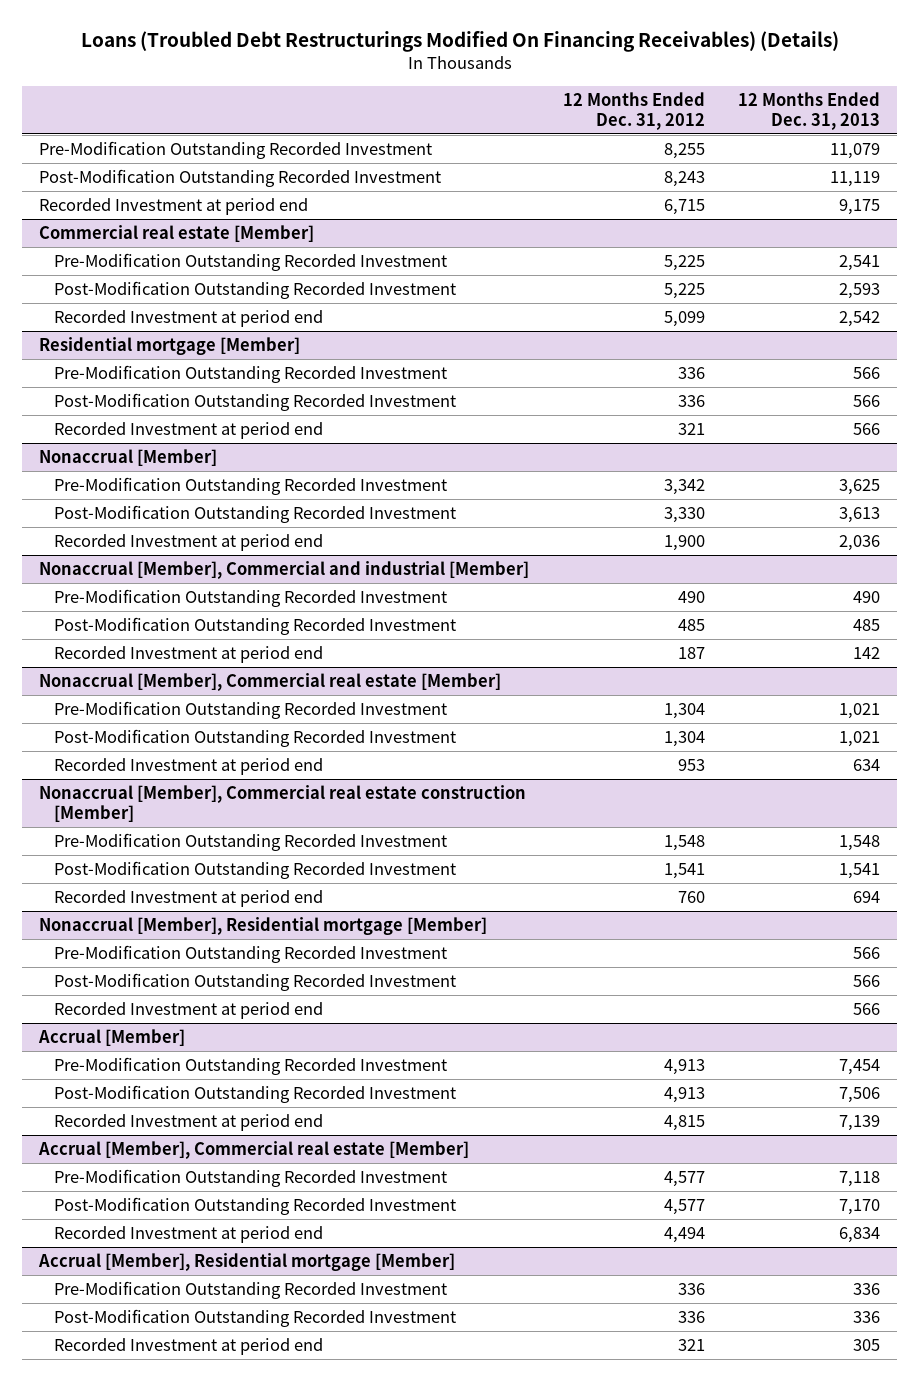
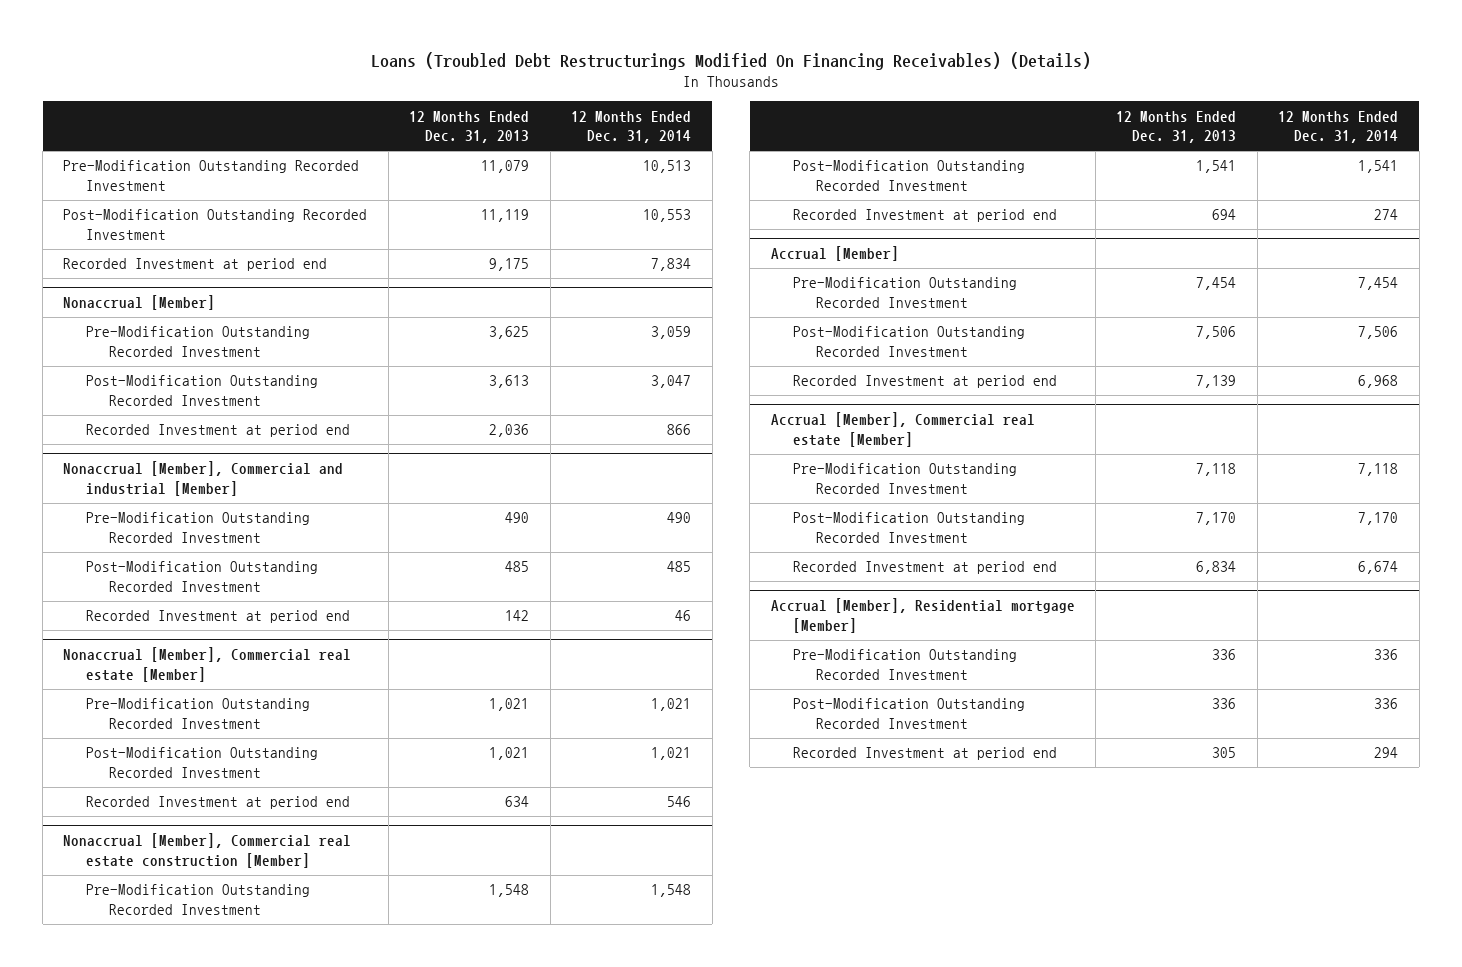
- | 12 Months Ended Dec. 31, 2012 | 12 Months Ended Dec. 31, 2013
+ | 12 Months Ended Dec. 31, 2013 | 12 Months Ended Dec. 31, 2014
- Commercial real estate [Member]
- Pre-Modification Outstanding Recorded Investment | 5,225 | 2,541
- Post-Modification Outstanding Recorded Investment | 5,225 | 2,593
- Recorded Investment at period end | 5,099 | 2,542
- Residential mortgage [Member]
- Pre-Modification Outstanding Recorded Investment | 336 | 566
- Post-Modification Outstanding Recorded Investment | 336 | 566
- Recorded Investment at period end | 321 | 566
- Nonaccrual [Member], Residential mortgage [Member]
- Pre-Modification Outstanding Recorded Investment | | 566
- Post-Modification Outstanding Recorded Investment | | 566
- Recorded Investment at period end | | 566

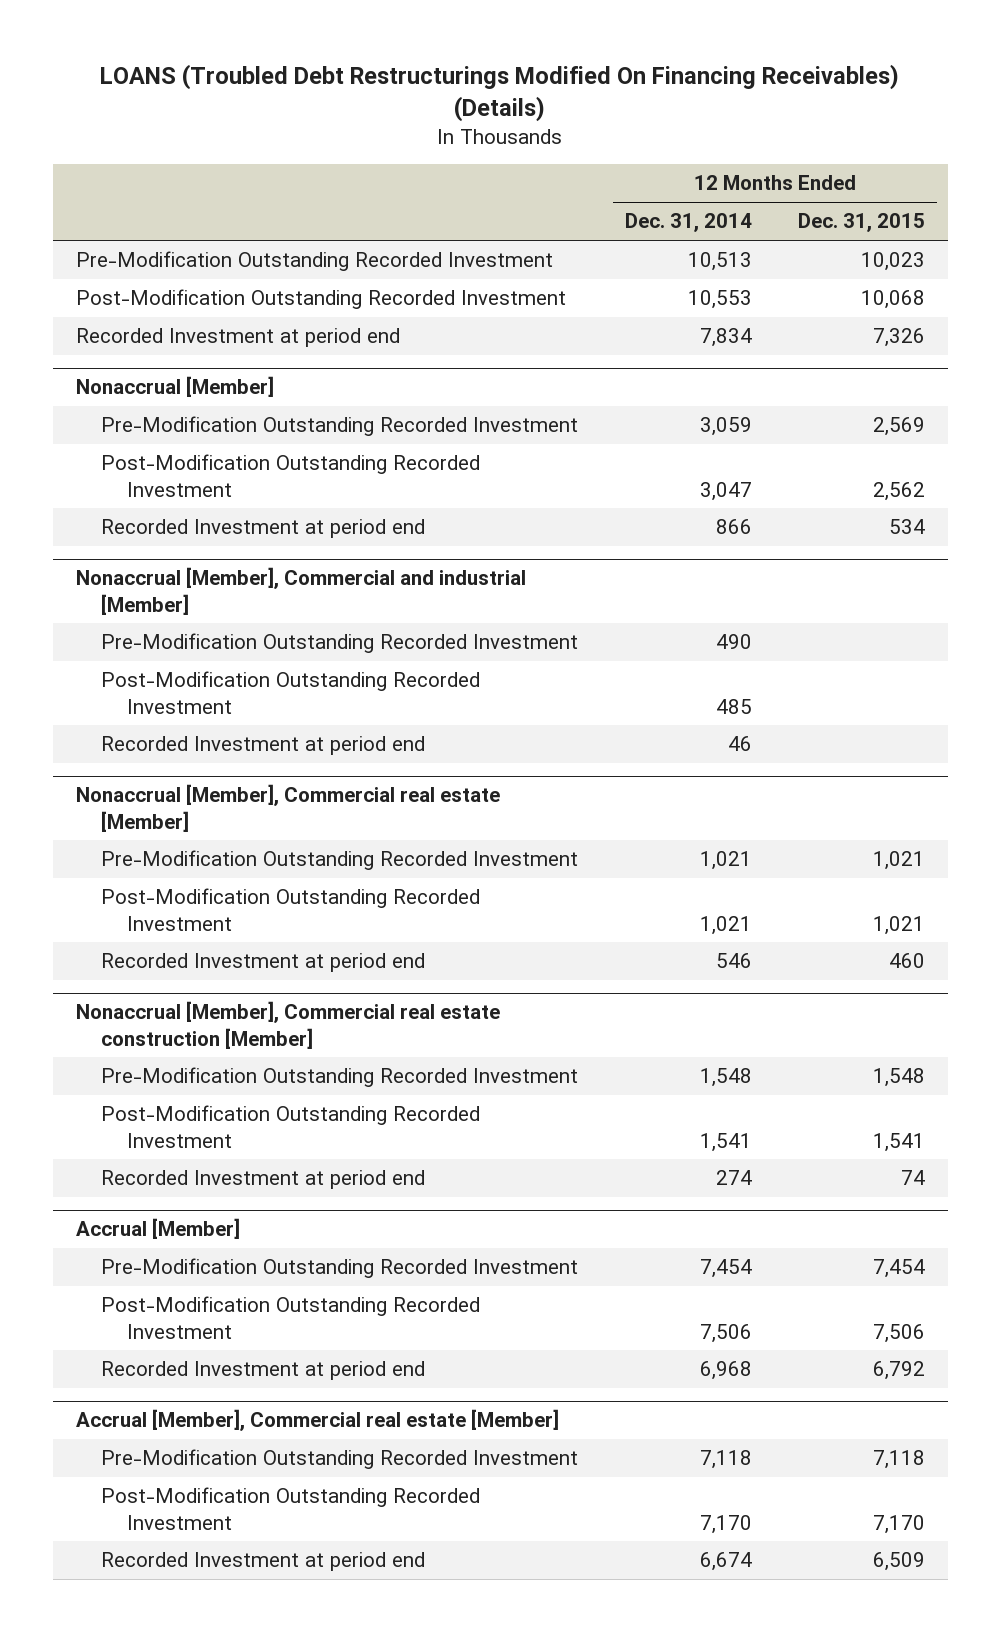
- Loans (Troubled Debt Restructurings Modified On Financing Receivables) (Details)
+ LOANS (Troubled Debt Restructurings Modified On Financing Receivables) (Details)
- | 12 Months Ended Dec. 31, 2013 | 12 Months Ended Dec. 31, 2014
+ | 12 Months Ended Dec. 31, 2014 | 12 Months Ended Dec. 31, 2015
- Accrual [Member], Residential mortgage [Member]
- Pre-Modification Outstanding Recorded Investment | 336 | 336
- Post-Modification Outstanding Recorded Investment | 336 | 336
- Recorded Investment at period end | 305 | 294

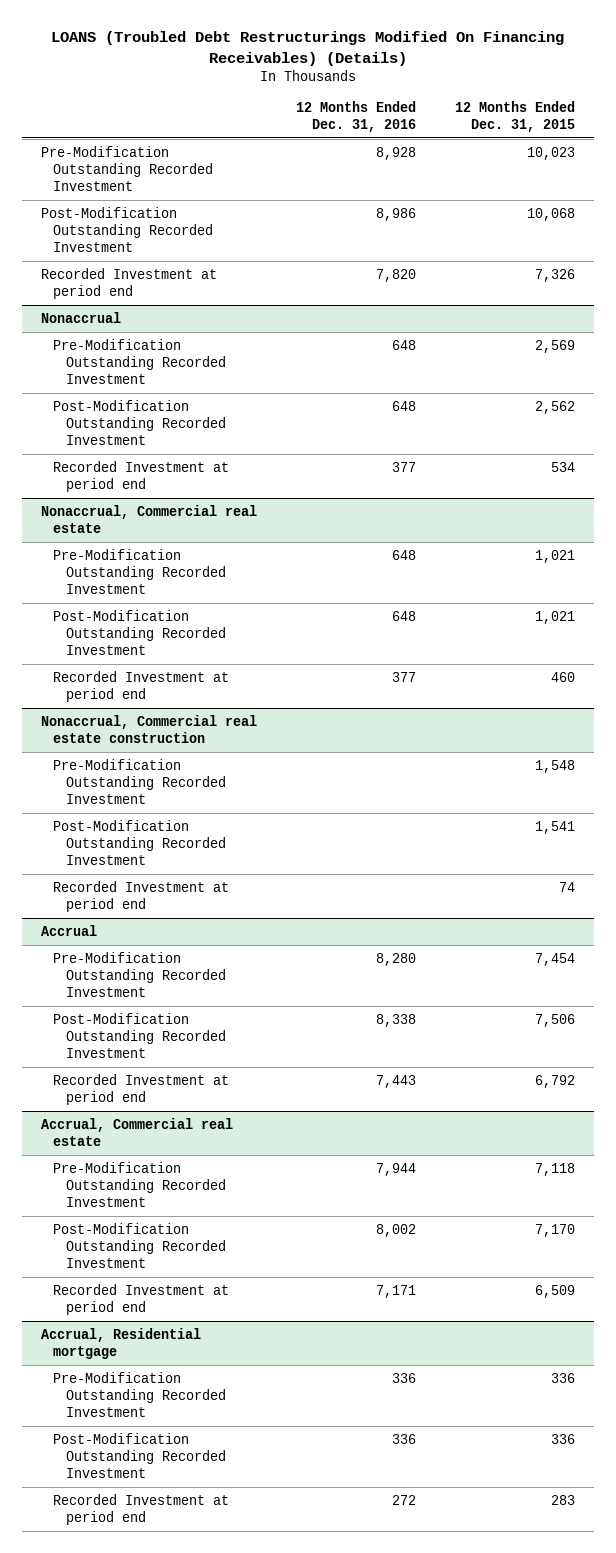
- | 12 Months Ended Dec. 31, 2014 | 12 Months Ended Dec. 31, 2015
+ | 12 Months Ended Dec. 31, 2016 | 12 Months Ended Dec. 31, 2015
- Nonaccrual [Member]
+ Nonaccrual
- Nonaccrual [Member], Commercial and industrial [Member]
- Pre-Modification Outstanding Recorded Investment | 490 |
- Post-Modification Outstanding Recorded Investment | 485 |
- Recorded Investment at period end | 46 |
- Nonaccrual [Member], Commercial real estate [Member]
+ Nonaccrual, Commercial real estate
- Nonaccrual [Member], Commercial real estate construction [Member]
+ Nonaccrual, Commercial real estate construction
- Accrual [Member]
+ Accrual
- Accrual [Member], Commercial real estate [Member]
+ Accrual, Commercial real estate
+ Accrual, Residential mortgage
+ Pre-Modification Outstanding Recorded Investment | 336 | 336
+ Post-Modification Outstanding Recorded Investment | 336 | 336
+ Recorded Investment at period end | 272 | 283

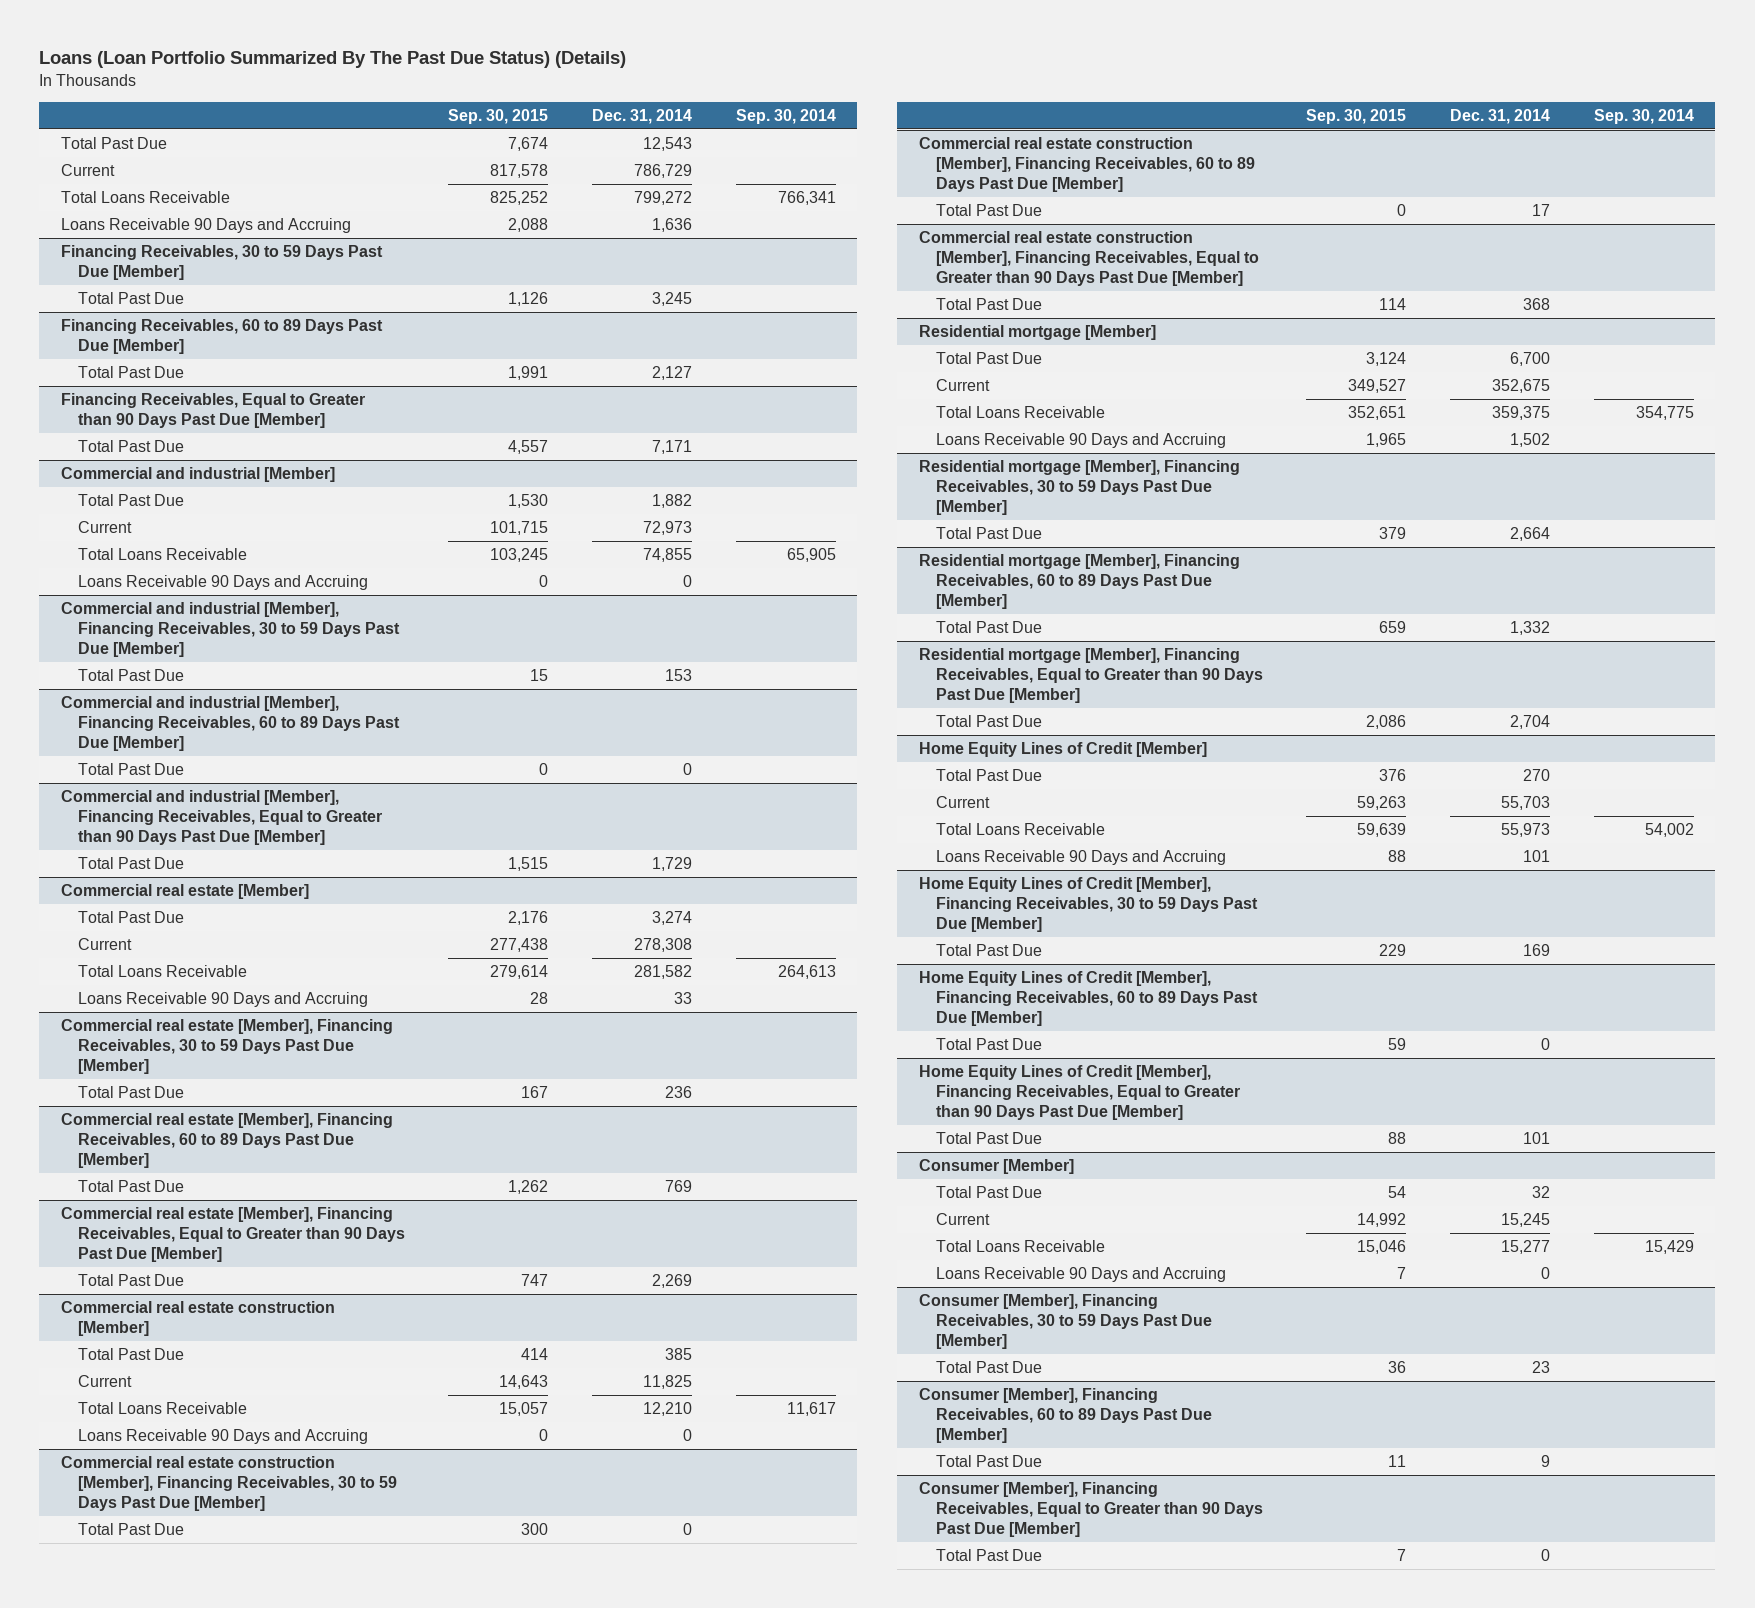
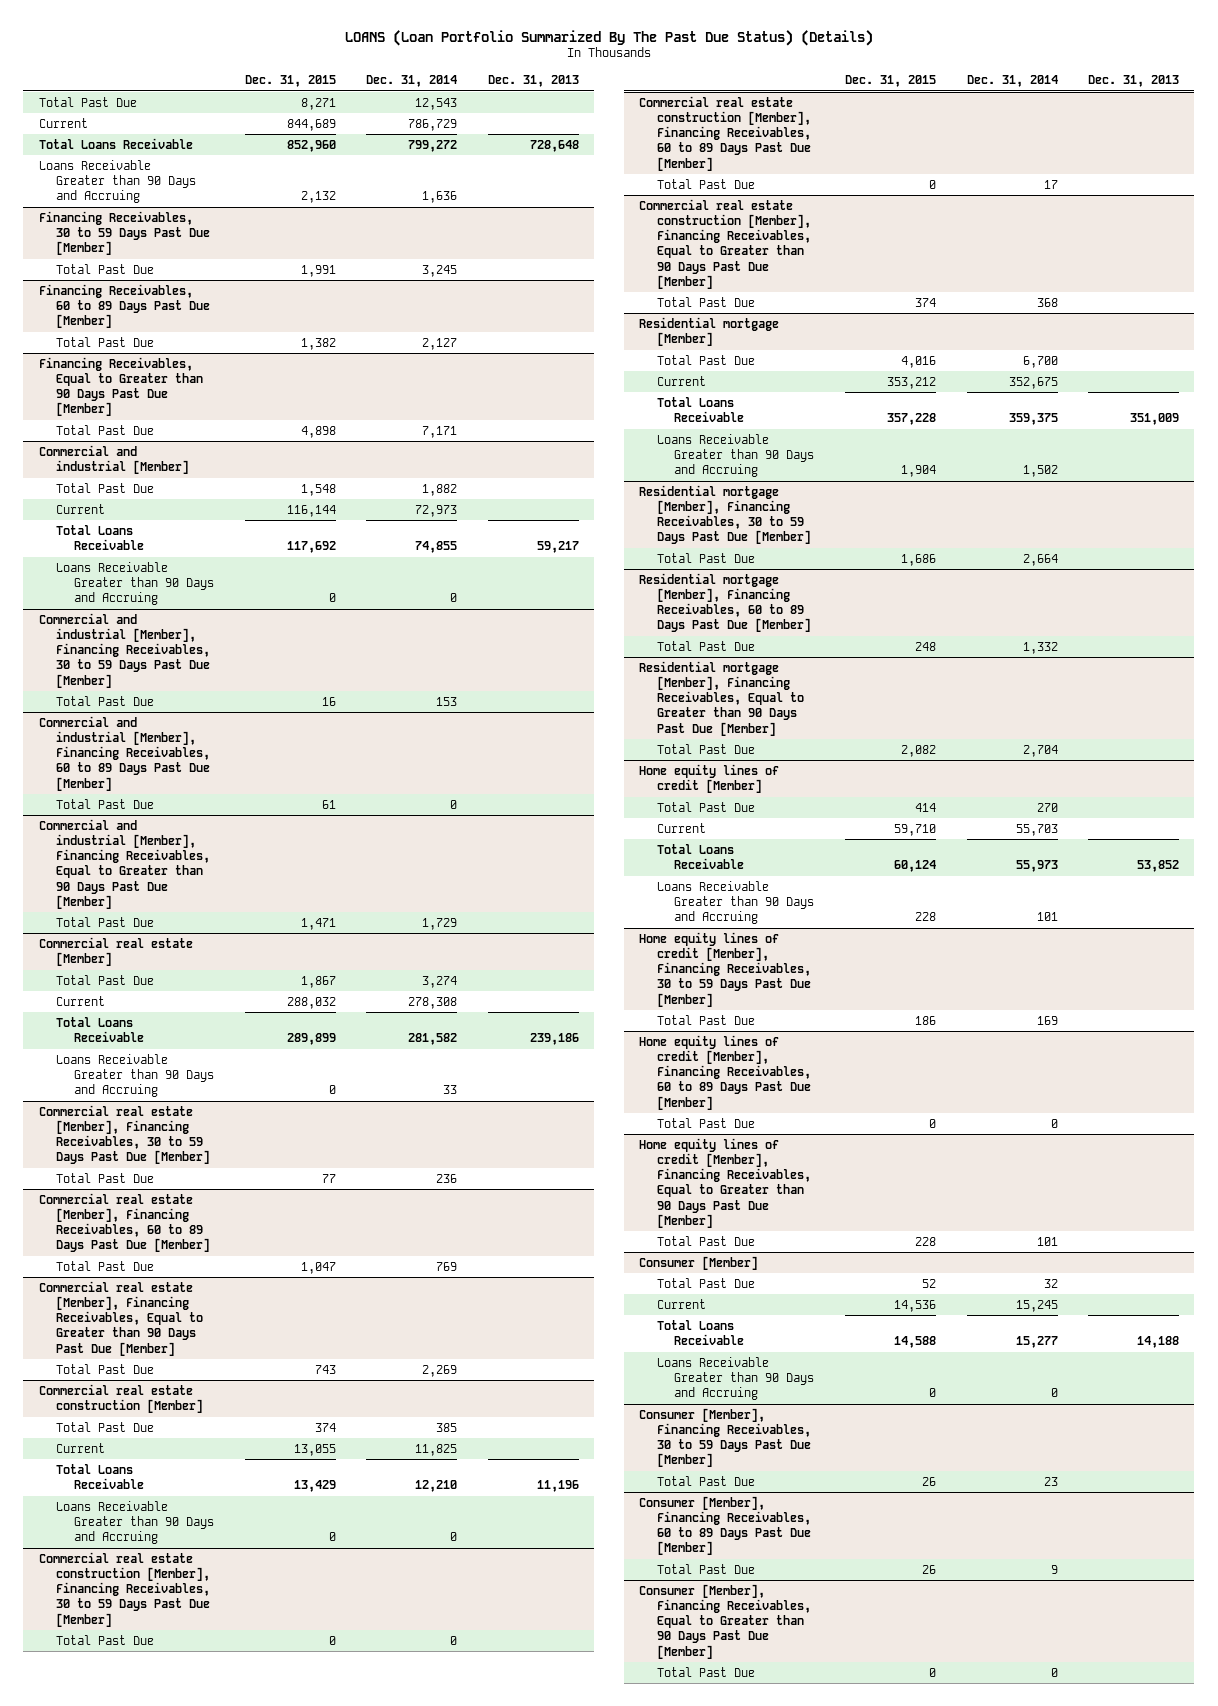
- Loans (Loan Portfolio Summarized By The Past Due Status) (Details)
+ LOANS (Loan Portfolio Summarized By The Past Due Status) (Details)
- | Sep. 30, 2015 | Dec. 31, 2014 | Sep. 30, 2014
+ | Dec. 31, 2015 | Dec. 31, 2014 | Dec. 31, 2013
- Loans Receivable 90 Days and Accruing | 2,088 | 1,636 |
+ Loans Receivable Greater than 90 Days and Accruing | 2,132 | 1,636 |
@ Commercial and industrial [Member]
- Loans Receivable 90 Days and Accruing | 0 | 0 |
+ Loans Receivable Greater than 90 Days and Accruing | 0 | 0 |
@ Commercial real estate [Member]
- Loans Receivable 90 Days and Accruing | 28 | 33 |
+ Loans Receivable Greater than 90 Days and Accruing | 0 | 33 |
@ Commercial real estate construction [Member]
- Loans Receivable 90 Days and Accruing | 0 | 0 |
+ Loans Receivable Greater than 90 Days and Accruing | 0 | 0 |
@ Residential mortgage [Member]
- Loans Receivable 90 Days and Accruing | 1,965 | 1,502 |
+ Loans Receivable Greater than 90 Days and Accruing | 1,904 | 1,502 |
- Home Equity Lines of Credit [Member]
+ Home equity lines of credit [Member]
- Loans Receivable 90 Days and Accruing | 88 | 101 |
- Home Equity Lines of Credit [Member], Financing Receivables, 30 to 59 Days Past Due [Member]
+ Loans Receivable Greater than 90 Days and Accruing | 228 | 101 |
+ Home equity lines of credit [Member], Financing Receivables, 30 to 59 Days Past Due [Member]
- Home Equity Lines of Credit [Member], Financing Receivables, 60 to 89 Days Past Due [Member]
+ Home equity lines of credit [Member], Financing Receivables, 60 to 89 Days Past Due [Member]
- Home Equity Lines of Credit [Member], Financing Receivables, Equal to Greater than 90 Days Past Due [Member]
+ Home equity lines of credit [Member], Financing Receivables, Equal to Greater than 90 Days Past Due [Member]
@ Consumer [Member]
- Loans Receivable 90 Days and Accruing | 7 | 0 |
+ Loans Receivable Greater than 90 Days and Accruing | 0 | 0 |

